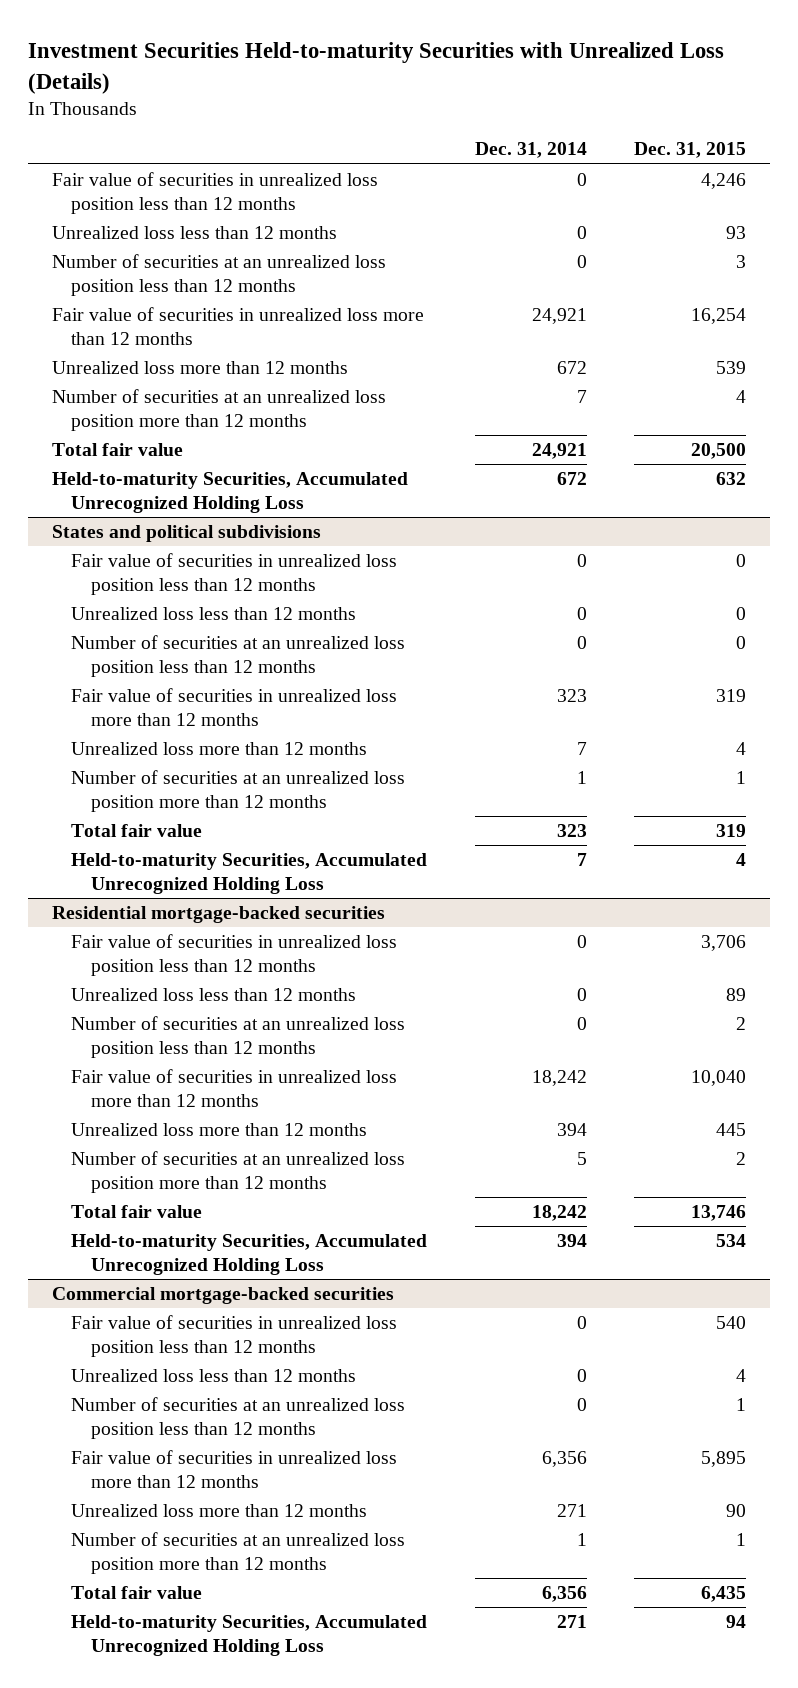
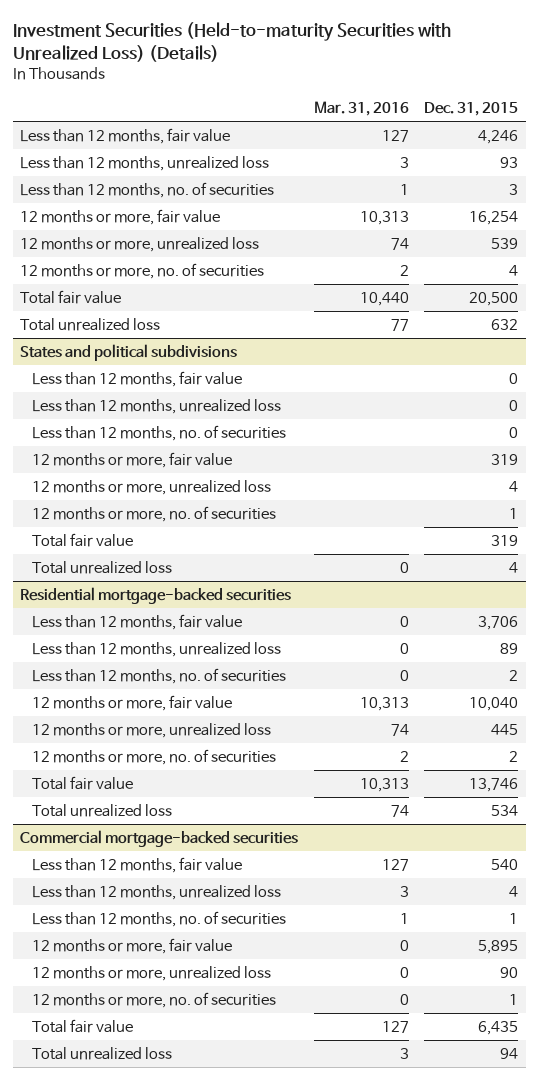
- Investment Securities Held-to-maturity Securities with Unrealized Loss (Details)
+ Investment Securities (Held-to-maturity Securities with Unrealized Loss) (Details)
- | Dec. 31, 2014 | Dec. 31, 2015
+ | Mar. 31, 2016 | Dec. 31, 2015
- Fair value of securities in unrealized loss position less than 12 months | 0 | 4,246
- Unrealized loss less than 12 months | 0 | 93
- Number of securities at an unrealized loss position less than 12 months | 0 | 3
- Fair value of securities in unrealized loss more than 12 months | 24,921 | 16,254
- Unrealized loss more than 12 months | 672 | 539
- Number of securities at an unrealized loss position more than 12 months | 7 | 4
+ Less than 12 months, fair value | 127 | 4,246
+ Less than 12 months, unrealized loss | 3 | 93
+ Less than 12 months, no. of securities | 1 | 3
+ 12 months or more, fair value | 10,313 | 16,254
+ 12 months or more, unrealized loss | 74 | 539
+ 12 months or more, no. of securities | 2 | 4
- Held-to-maturity Securities, Accumulated Unrecognized Holding Loss | 672 | 632
+ Total unrealized loss | 77 | 632
@ States and political subdivisions
- Fair value of securities in unrealized loss position less than 12 months | 0 | 0
- Unrealized loss less than 12 months | 0 | 0
- Number of securities at an unrealized loss position less than 12 months | 0 | 0
- Fair value of securities in unrealized loss more than 12 months | 323 | 319
- Unrealized loss more than 12 months | 7 | 4
- Number of securities at an unrealized loss position more than 12 months | 1 | 1
+ Less than 12 months, fair value | | 0
+ Less than 12 months, unrealized loss | | 0
+ Less than 12 months, no. of securities | | 0
+ 12 months or more, fair value | | 319
+ 12 months or more, unrealized loss | | 4
+ 12 months or more, no. of securities | | 1
- Held-to-maturity Securities, Accumulated Unrecognized Holding Loss | 7 | 4
+ Total unrealized loss | 0 | 4
@ Residential mortgage-backed securities
- Fair value of securities in unrealized loss position less than 12 months | 0 | 3,706
- Unrealized loss less than 12 months | 0 | 89
- Number of securities at an unrealized loss position less than 12 months | 0 | 2
- Fair value of securities in unrealized loss more than 12 months | 18,242 | 10,040
- Unrealized loss more than 12 months | 394 | 445
- Number of securities at an unrealized loss position more than 12 months | 5 | 2
+ Less than 12 months, fair value | 0 | 3,706
+ Less than 12 months, unrealized loss | 0 | 89
+ Less than 12 months, no. of securities | 0 | 2
+ 12 months or more, fair value | 10,313 | 10,040
+ 12 months or more, unrealized loss | 74 | 445
+ 12 months or more, no. of securities | 2 | 2
- Held-to-maturity Securities, Accumulated Unrecognized Holding Loss | 394 | 534
+ Total unrealized loss | 74 | 534
@ Commercial mortgage-backed securities
- Fair value of securities in unrealized loss position less than 12 months | 0 | 540
- Unrealized loss less than 12 months | 0 | 4
- Number of securities at an unrealized loss position less than 12 months | 0 | 1
- Fair value of securities in unrealized loss more than 12 months | 6,356 | 5,895
- Unrealized loss more than 12 months | 271 | 90
- Number of securities at an unrealized loss position more than 12 months | 1 | 1
+ Less than 12 months, fair value | 127 | 540
+ Less than 12 months, unrealized loss | 3 | 4
+ Less than 12 months, no. of securities | 1 | 1
+ 12 months or more, fair value | 0 | 5,895
+ 12 months or more, unrealized loss | 0 | 90
+ 12 months or more, no. of securities | 0 | 1
- Held-to-maturity Securities, Accumulated Unrecognized Holding Loss | 271 | 94
+ Total unrealized loss | 3 | 94

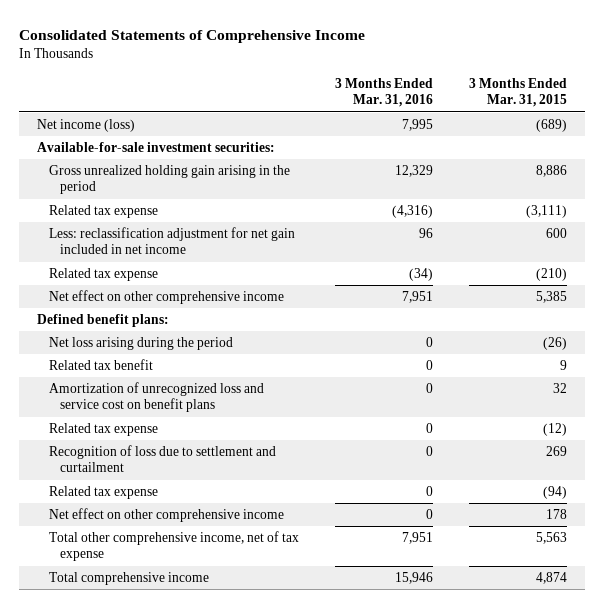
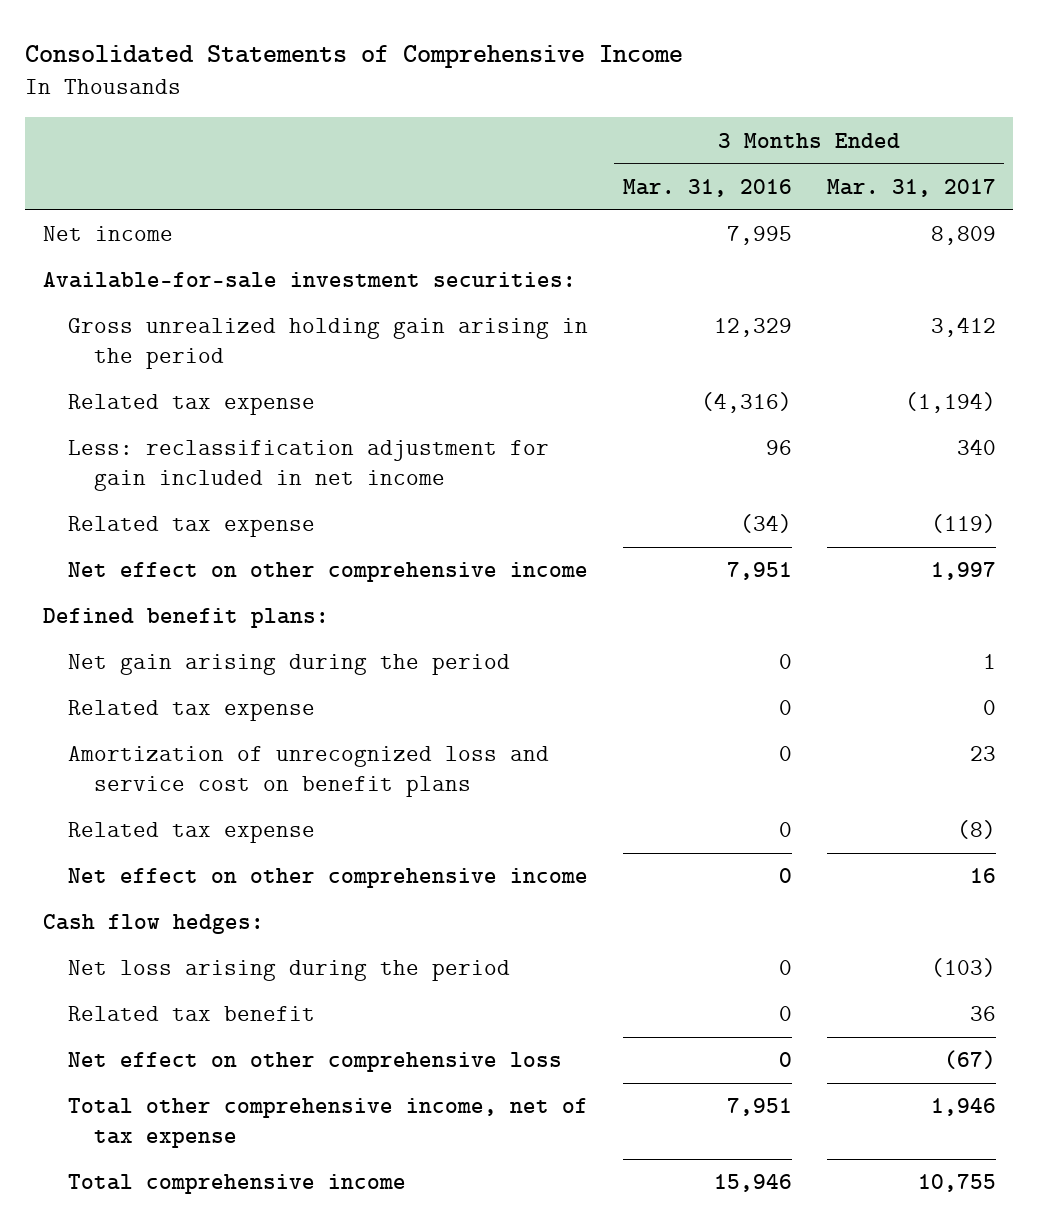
- | 3 Months Ended Mar. 31, 2016 | 3 Months Ended Mar. 31, 2015
+ | 3 Months Ended Mar. 31, 2016 | 3 Months Ended Mar. 31, 2017
- Net income (loss) | 7,995 | (689)
+ Net income | 7,995 | 8,809
- Less: reclassification adjustment for net gain included in net income | 96 | 600
+ Less: reclassification adjustment for gain included in net income | 96 | 340
+ Net gain arising during the period | 0 | 1
- Recognition of loss due to settlement and curtailment | 0 | 269
moved down: Amortization of unrecognized loss and service cost on benefit plans | 0 | 23
+ Cash flow hedges:
moved down: Net loss arising during the period | 0 | (103)
moved down: Related tax benefit | 0 | 36
+ Net effect on other comprehensive loss | 0 | (67)

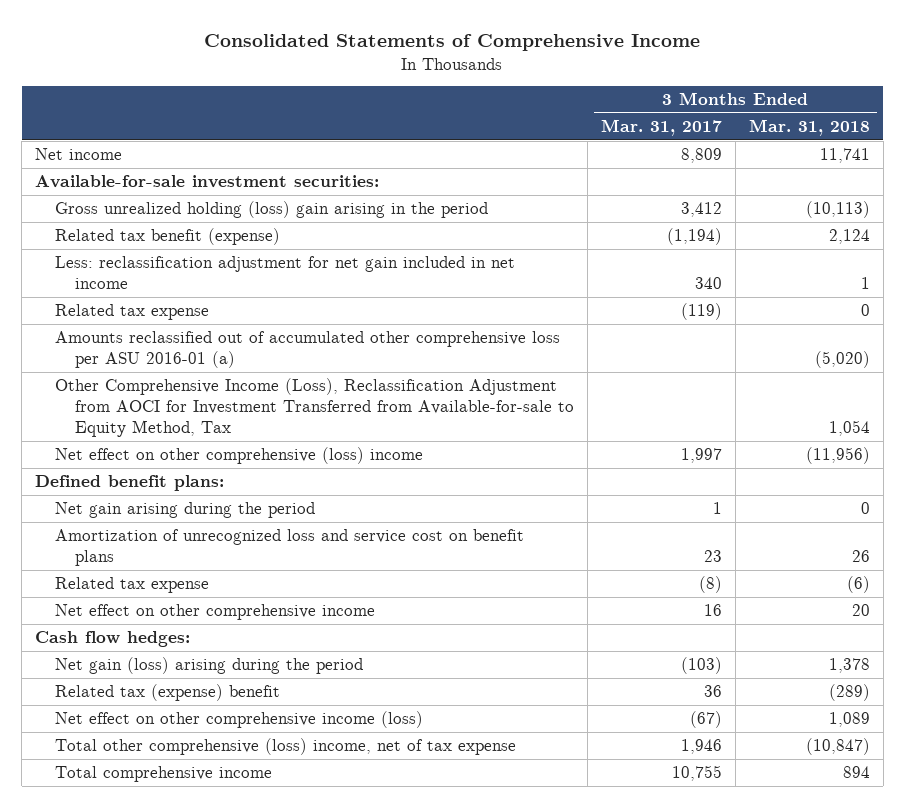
- | 3 Months Ended Mar. 31, 2016 | 3 Months Ended Mar. 31, 2017
+ | 3 Months Ended Mar. 31, 2017 | 3 Months Ended Mar. 31, 2018
- Gross unrealized holding gain arising in the period | 12,329 | 3,412
- Related tax expense | (4,316) | (1,194)
- Less: reclassification adjustment for gain included in net income | 96 | 340
+ Gross unrealized holding (loss) gain arising in the period | 3,412 | (10,113)
+ Related tax benefit (expense) | (1,194) | 2,124
+ Less: reclassification adjustment for net gain included in net income | 340 | 1
- Net effect on other comprehensive income | 7,951 | 1,997
+ Amounts reclassified out of accumulated other comprehensive loss per ASU 2016-01 (a) | | (5,020)
+ Other Comprehensive Income (Loss), Reclassification Adjustment from AOCI for Investment Transferred from Available-for-sale to Equity Method, Tax | | 1,054
+ Net effect on other comprehensive (loss) income | 1,997 | (11,956)
- Related tax expense | 0 | 0
- Net loss arising during the period | 0 | (103)
- Related tax benefit | 0 | 36
- Net effect on other comprehensive loss | 0 | (67)
- Total other comprehensive income, net of tax expense | 7,951 | 1,946
+ Net gain (loss) arising during the period | (103) | 1,378
+ Related tax (expense) benefit | 36 | (289)
+ Net effect on other comprehensive income (loss) | (67) | 1,089
+ Total other comprehensive (loss) income, net of tax expense | 1,946 | (10,847)

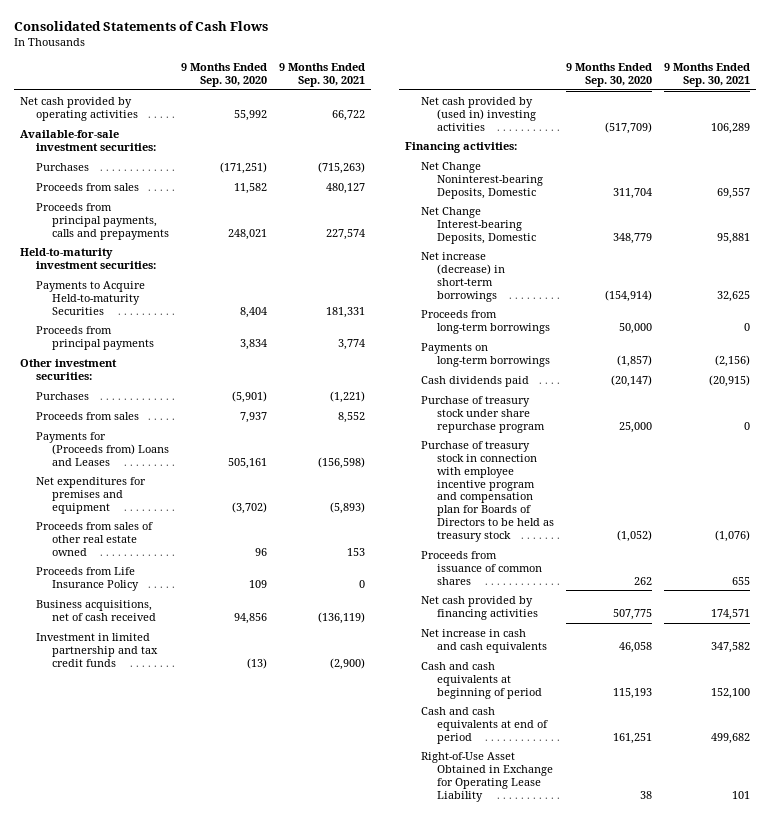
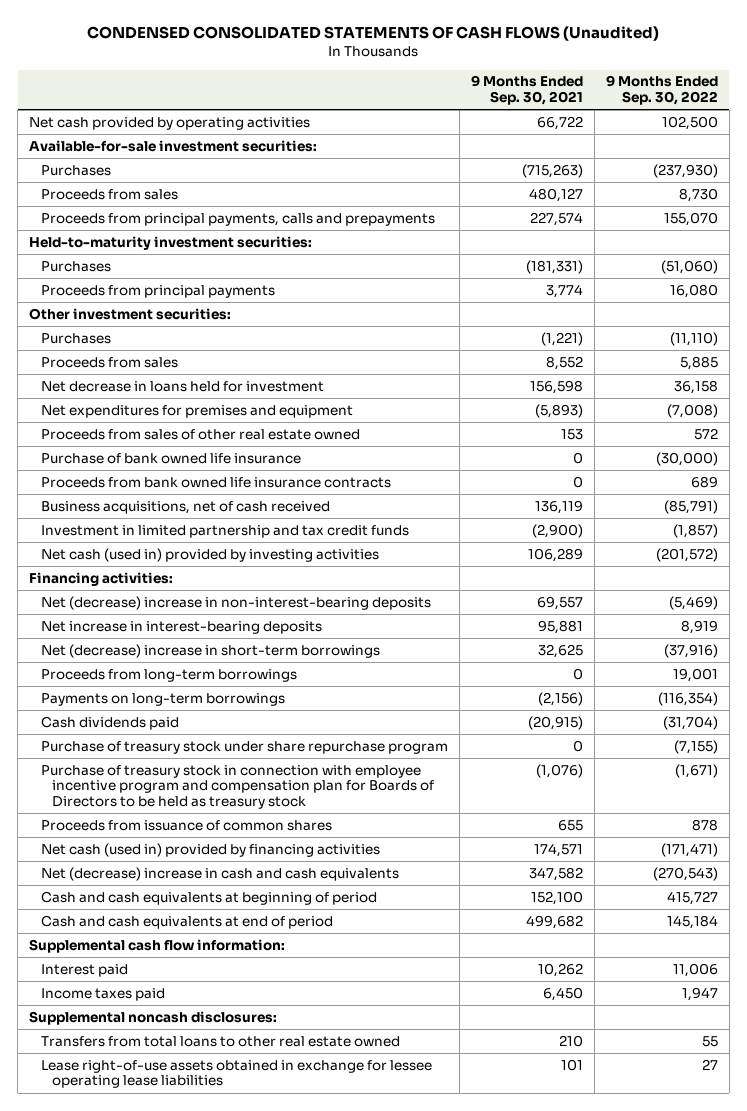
- Consolidated Statements of Cash Flows
+ CONDENSED CONSOLIDATED STATEMENTS OF CASH FLOWS (Unaudited)
- | 9 Months Ended Sep. 30, 2020 | 9 Months Ended Sep. 30, 2021
+ | 9 Months Ended Sep. 30, 2021 | 9 Months Ended Sep. 30, 2022
- Payments to Acquire Held-to-maturity Securities | 8,404 | 181,331
+ Purchases | (181,331) | (51,060)
- Payments for (Proceeds from) Loans and Leases | 505,161 | (156,598)
+ Net decrease in loans held for investment | 156,598 | 36,158
- Proceeds from Life Insurance Policy | 109 | 0
- Business acquisitions, net of cash received | 94,856 | (136,119)
+ Purchase of bank owned life insurance | 0 | (30,000)
+ Proceeds from bank owned life insurance contracts | 0 | 689
+ Business acquisitions, net of cash received | 136,119 | (85,791)
- Net cash provided by (used in) investing activities | (517,709) | 106,289
+ Net cash (used in) provided by investing activities | 106,289 | (201,572)
- Net Change Noninterest-bearing Deposits, Domestic | 311,704 | 69,557
- Net Change Interest-bearing Deposits, Domestic | 348,779 | 95,881
- Net increase (decrease) in short-term borrowings | (154,914) | 32,625
+ Net (decrease) increase in non-interest-bearing deposits | 69,557 | (5,469)
+ Net increase in interest-bearing deposits | 95,881 | 8,919
+ Net (decrease) increase in short-term borrowings | 32,625 | (37,916)
- Net cash provided by financing activities | 507,775 | 174,571
- Net increase in cash and cash equivalents | 46,058 | 347,582
+ Net cash (used in) provided by financing activities | 174,571 | (171,471)
+ Net (decrease) increase in cash and cash equivalents | 347,582 | (270,543)
- Right-of-Use Asset Obtained in Exchange for Operating Lease Liability | 38 | 101
+ Supplemental cash flow information:
+ Interest paid | 10,262 | 11,006
+ Income taxes paid | 6,450 | 1,947
+ Supplemental noncash disclosures:
+ Transfers from total loans to other real estate owned | 210 | 55
+ Lease right-of-use assets obtained in exchange for lessee operating lease liabilities | 101 | 27

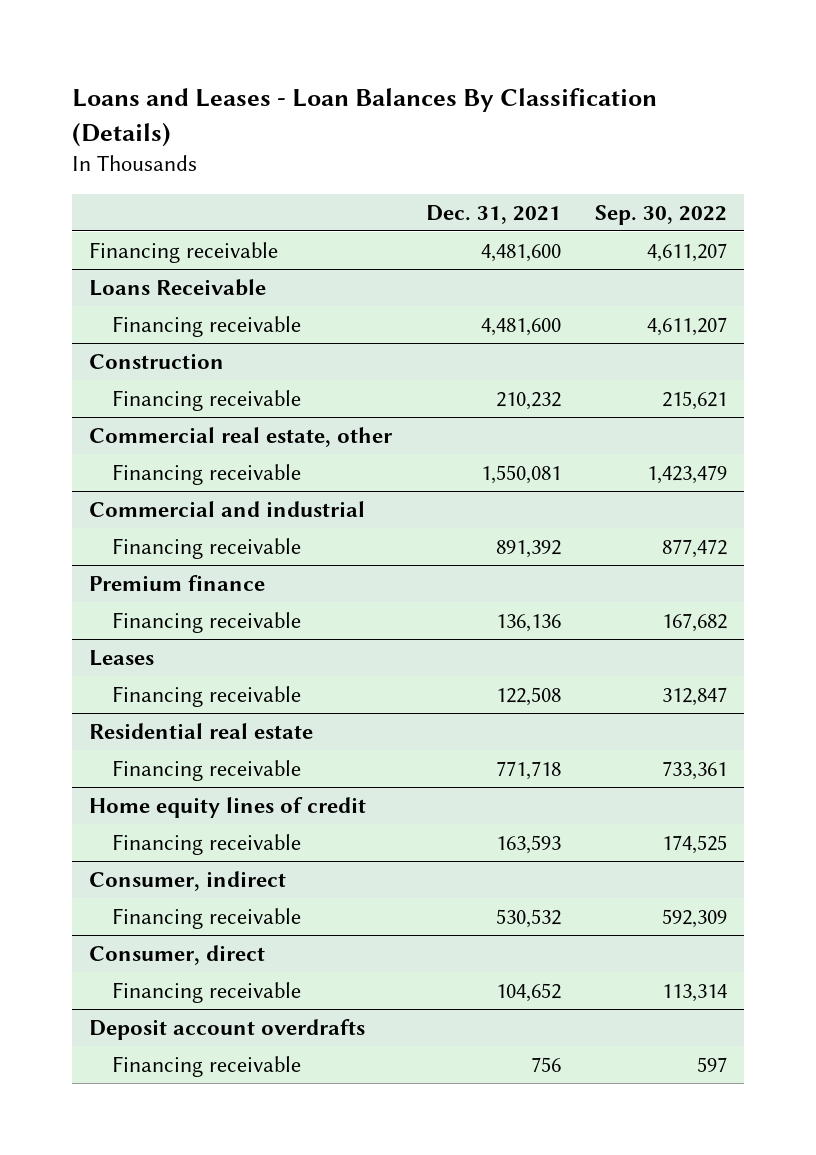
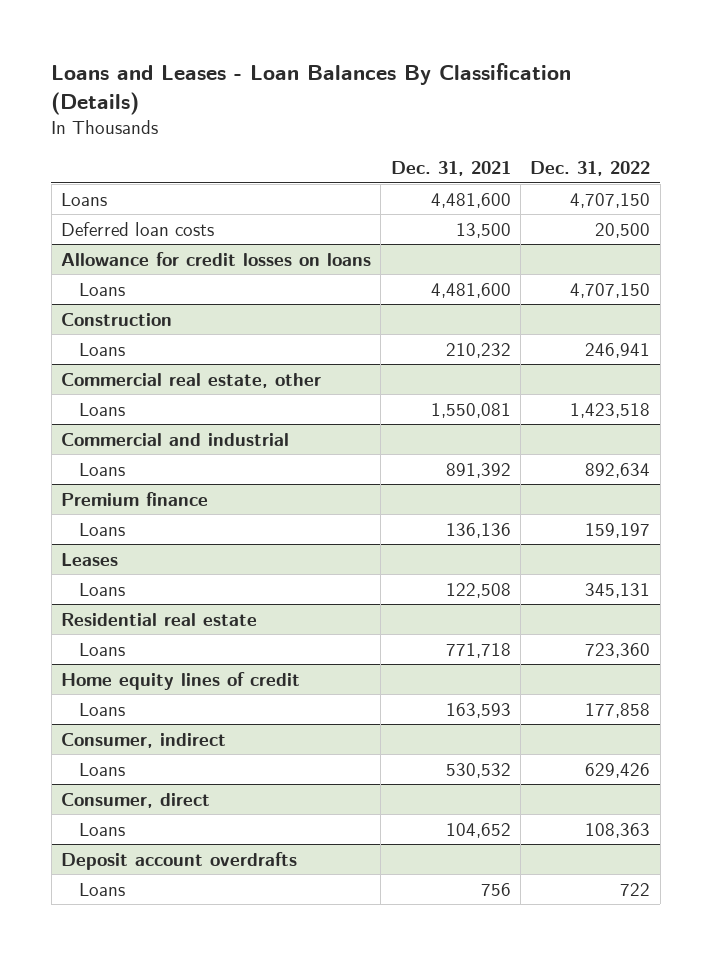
- | Dec. 31, 2021 | Sep. 30, 2022
+ | Dec. 31, 2021 | Dec. 31, 2022
- Financing receivable | 4,481,600 | 4,611,207
- Loans Receivable
- Financing receivable | 4,481,600 | 4,611,207
+ Loans | 4,481,600 | 4,707,150
+ Deferred loan costs | 13,500 | 20,500
+ Allowance for credit losses on loans
+ Loans | 4,481,600 | 4,707,150
@ Construction
- Financing receivable | 210,232 | 215,621
+ Loans | 210,232 | 246,941
@ Commercial real estate, other
- Financing receivable | 1,550,081 | 1,423,479
+ Loans | 1,550,081 | 1,423,518
@ Commercial and industrial
- Financing receivable | 891,392 | 877,472
+ Loans | 891,392 | 892,634
@ Premium finance
- Financing receivable | 136,136 | 167,682
+ Loans | 136,136 | 159,197
@ Leases
- Financing receivable | 122,508 | 312,847
+ Loans | 122,508 | 345,131
@ Residential real estate
- Financing receivable | 771,718 | 733,361
+ Loans | 771,718 | 723,360
@ Home equity lines of credit
- Financing receivable | 163,593 | 174,525
+ Loans | 163,593 | 177,858
@ Consumer, indirect
- Financing receivable | 530,532 | 592,309
+ Loans | 530,532 | 629,426
@ Consumer, direct
- Financing receivable | 104,652 | 113,314
+ Loans | 104,652 | 108,363
@ Deposit account overdrafts
- Financing receivable | 756 | 597
+ Loans | 756 | 722

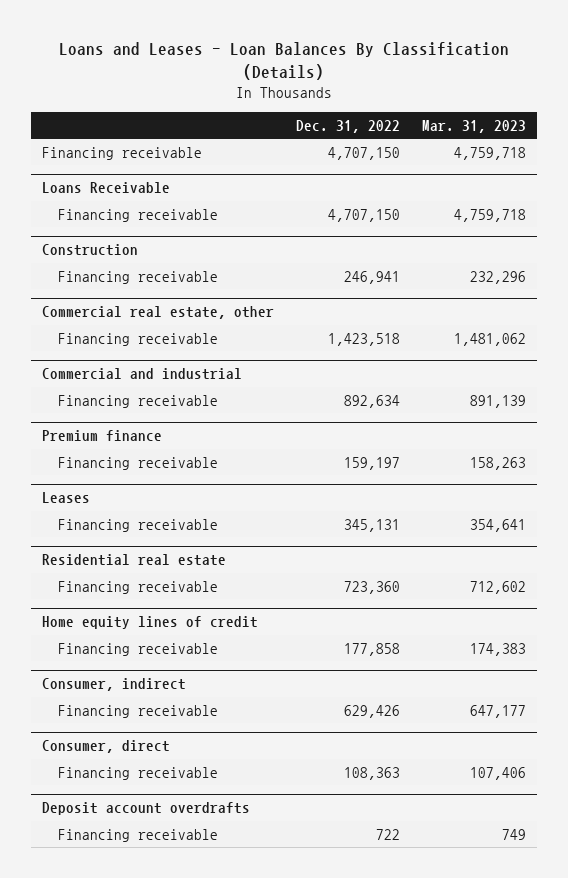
- | Dec. 31, 2021 | Dec. 31, 2022
+ | Dec. 31, 2022 | Mar. 31, 2023
- Loans | 4,481,600 | 4,707,150
- Deferred loan costs | 13,500 | 20,500
- Allowance for credit losses on loans
- Loans | 4,481,600 | 4,707,150
+ Financing receivable | 4,707,150 | 4,759,718
+ Loans Receivable
+ Financing receivable | 4,707,150 | 4,759,718
@ Construction
- Loans | 210,232 | 246,941
+ Financing receivable | 246,941 | 232,296
@ Commercial real estate, other
- Loans | 1,550,081 | 1,423,518
+ Financing receivable | 1,423,518 | 1,481,062
@ Commercial and industrial
- Loans | 891,392 | 892,634
+ Financing receivable | 892,634 | 891,139
@ Premium finance
- Loans | 136,136 | 159,197
+ Financing receivable | 159,197 | 158,263
@ Leases
- Loans | 122,508 | 345,131
+ Financing receivable | 345,131 | 354,641
@ Residential real estate
- Loans | 771,718 | 723,360
+ Financing receivable | 723,360 | 712,602
@ Home equity lines of credit
- Loans | 163,593 | 177,858
+ Financing receivable | 177,858 | 174,383
@ Consumer, indirect
- Loans | 530,532 | 629,426
+ Financing receivable | 629,426 | 647,177
@ Consumer, direct
- Loans | 104,652 | 108,363
+ Financing receivable | 108,363 | 107,406
@ Deposit account overdrafts
- Loans | 756 | 722
+ Financing receivable | 722 | 749

